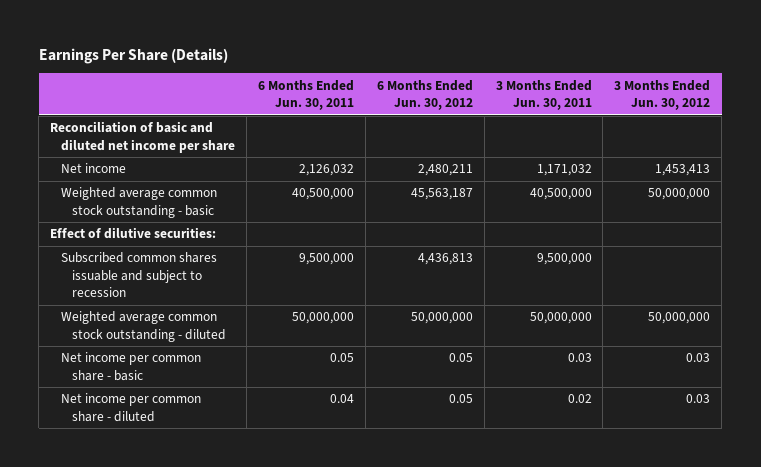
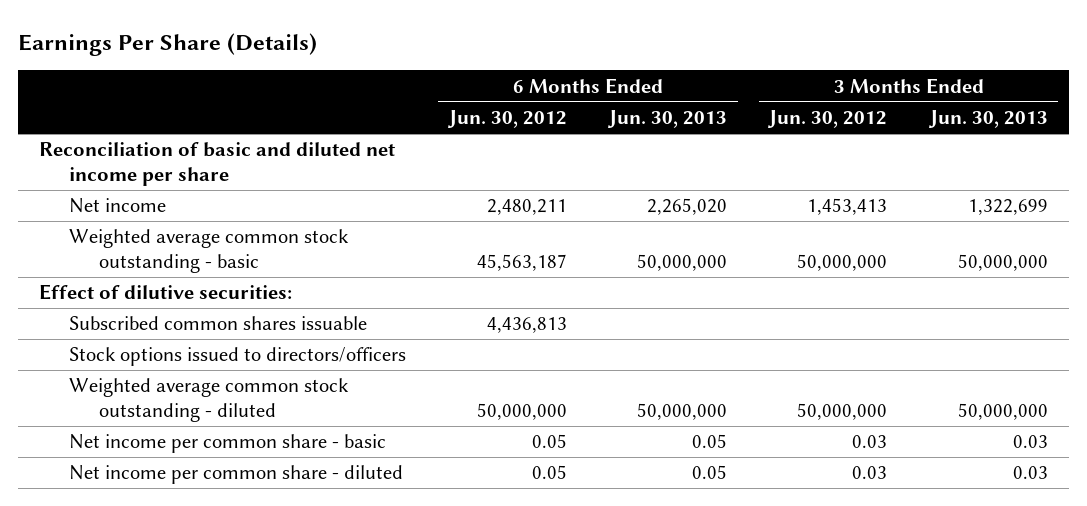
- | 6 Months Ended Jun. 30, 2011 | 6 Months Ended Jun. 30, 2012 | 3 Months Ended Jun. 30, 2011 | 3 Months Ended Jun. 30, 2012
+ | 6 Months Ended Jun. 30, 2012 | 6 Months Ended Jun. 30, 2013 | 3 Months Ended Jun. 30, 2012 | 3 Months Ended Jun. 30, 2013
- Subscribed common shares issuable and subject to recession | 9,500,000 | 4,436,813 | 9,500,000 |
+ Subscribed common shares issuable | 4,436,813 | | |
+ Stock options issued to directors/officers

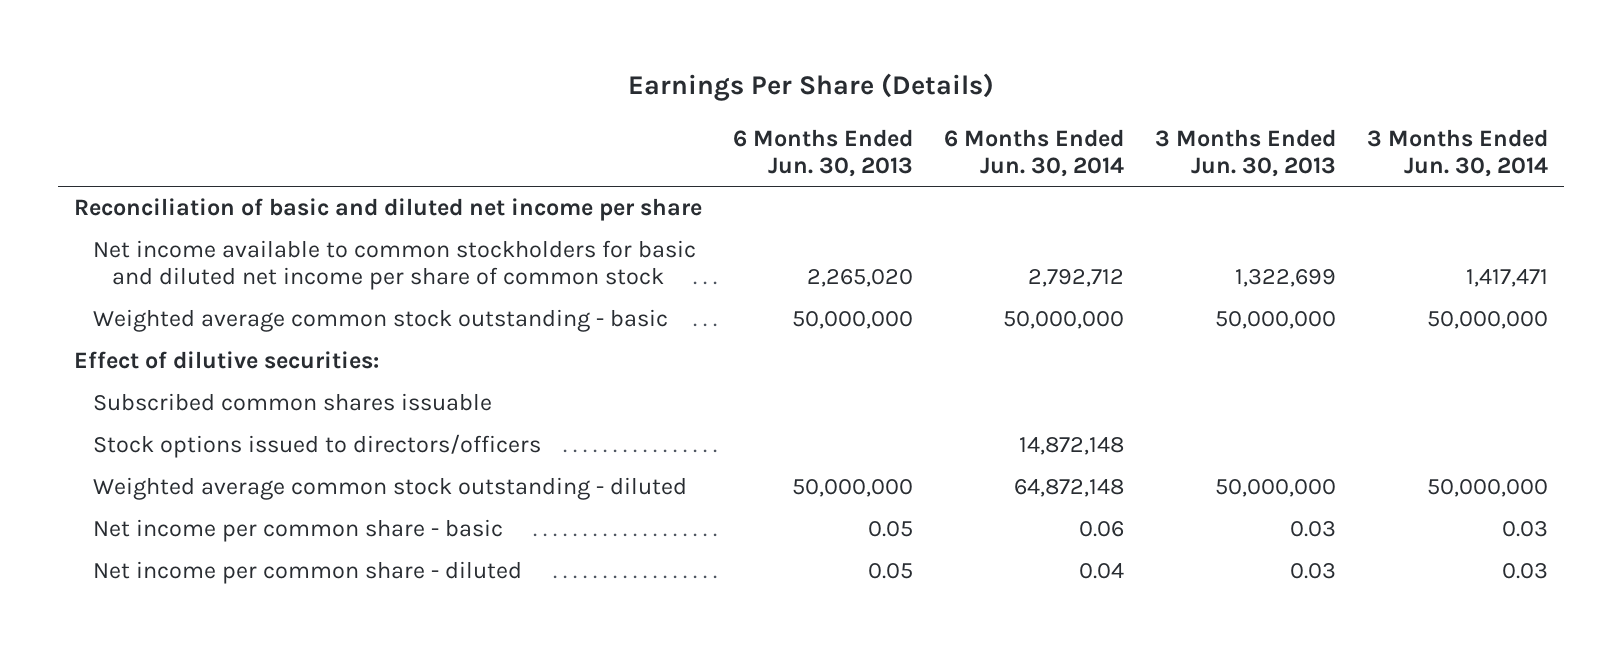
- | 6 Months Ended Jun. 30, 2012 | 6 Months Ended Jun. 30, 2013 | 3 Months Ended Jun. 30, 2012 | 3 Months Ended Jun. 30, 2013
+ | 6 Months Ended Jun. 30, 2013 | 6 Months Ended Jun. 30, 2014 | 3 Months Ended Jun. 30, 2013 | 3 Months Ended Jun. 30, 2014
- Net income | 2,480,211 | 2,265,020 | 1,453,413 | 1,322,699
+ Net income available to common stockholders for basic and diluted net income per share of common stock | 2,265,020 | 2,792,712 | 1,322,699 | 1,417,471

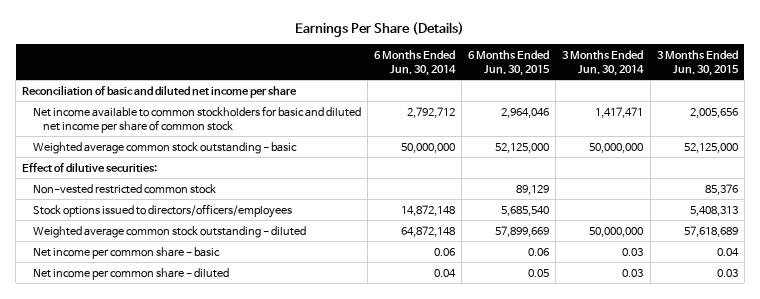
- | 6 Months Ended Jun. 30, 2013 | 6 Months Ended Jun. 30, 2014 | 3 Months Ended Jun. 30, 2013 | 3 Months Ended Jun. 30, 2014
+ | 6 Months Ended Jun. 30, 2014 | 6 Months Ended Jun. 30, 2015 | 3 Months Ended Jun. 30, 2014 | 3 Months Ended Jun. 30, 2015
- Subscribed common shares issuable
- Stock options issued to directors/officers | | 14,872,148 | |
+ Non-vested restricted common stock | | 89,129 | | 85,376
+ Stock options issued to directors/officers/employees | 14,872,148 | 5,685,540 | | 5,408,313

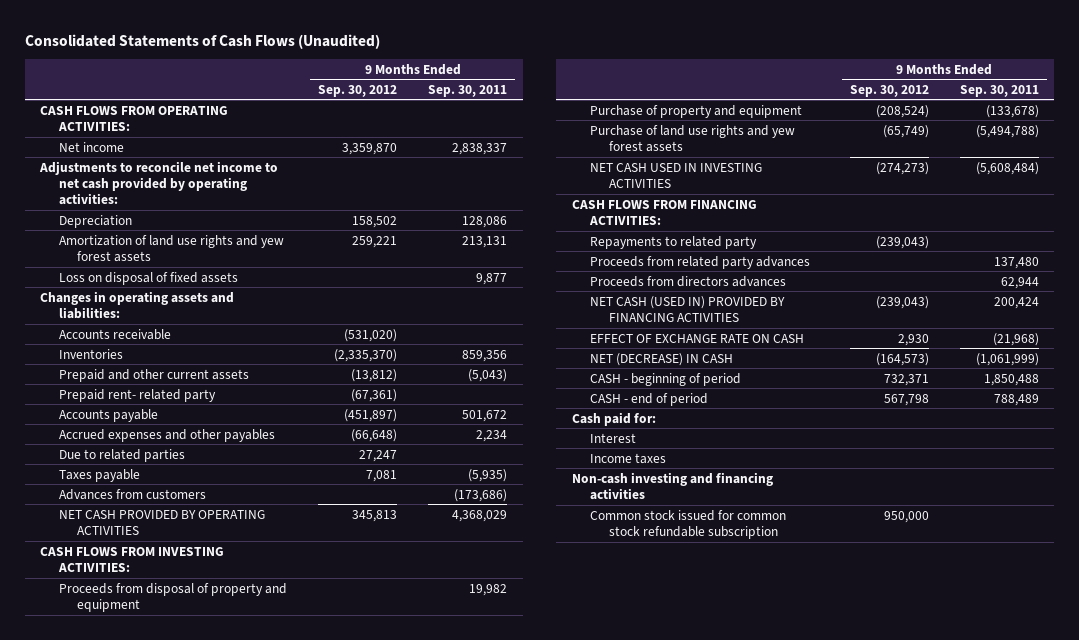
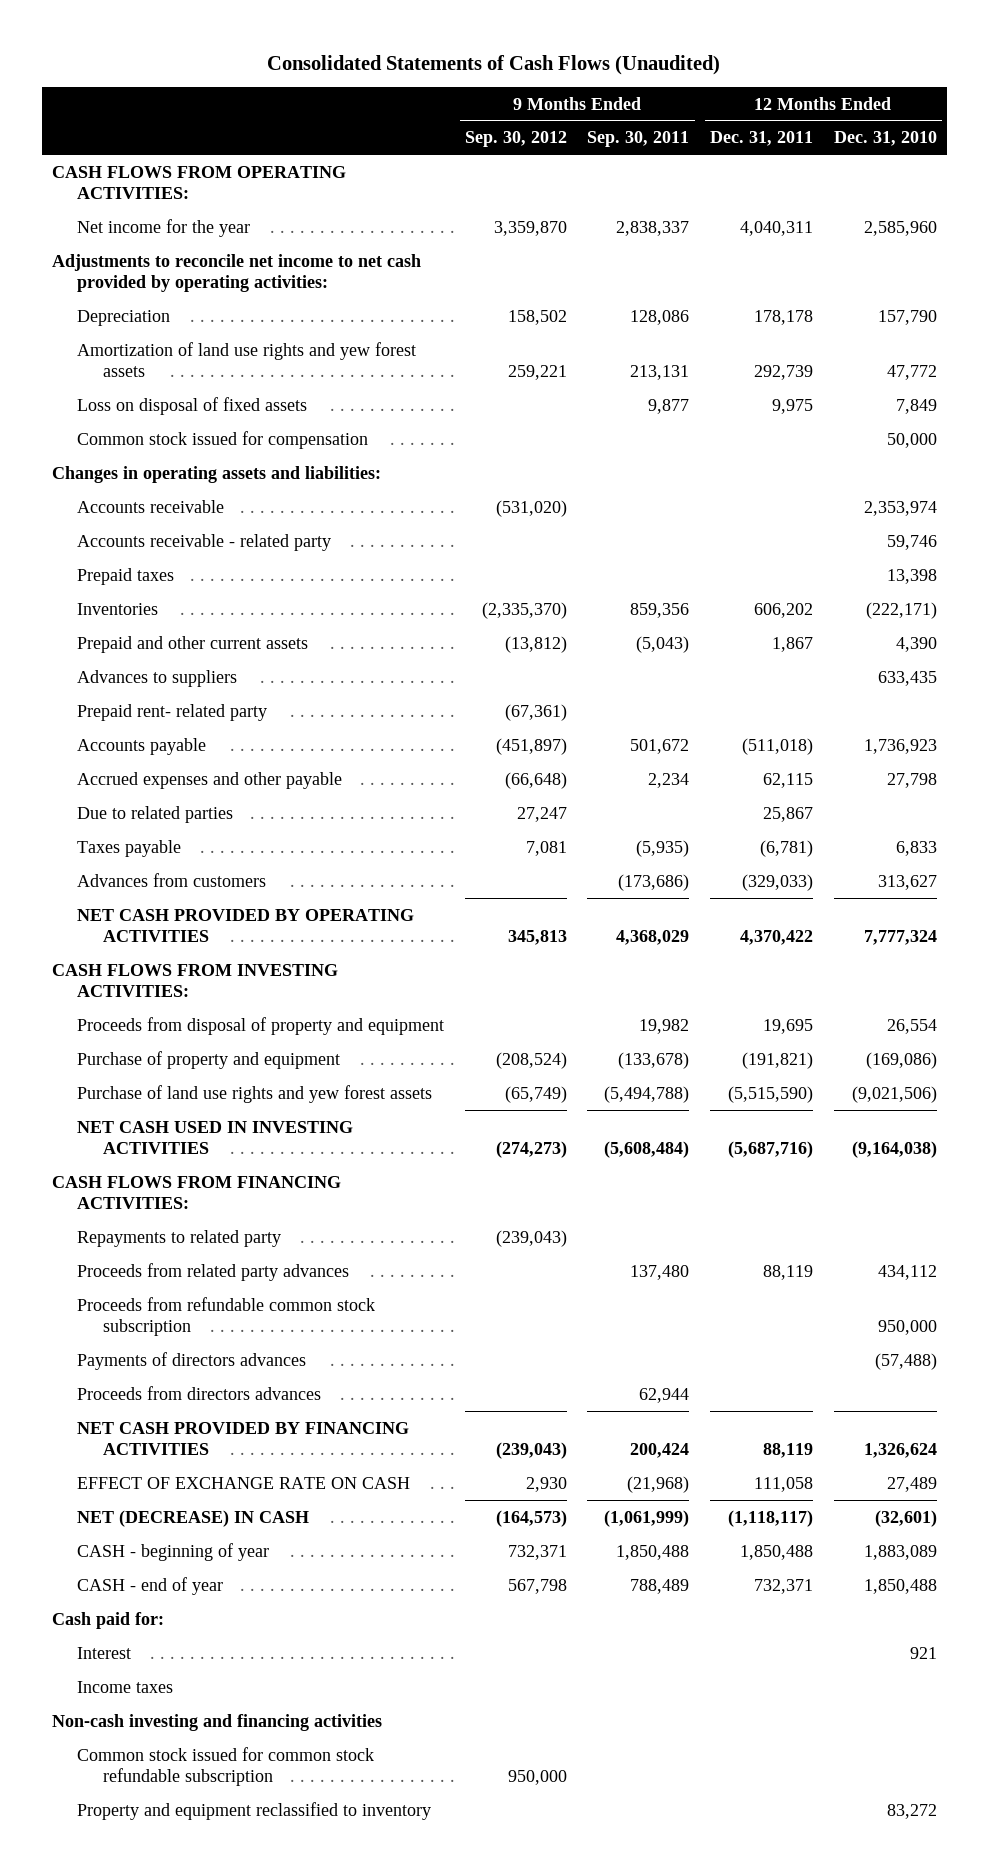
- | 9 Months Ended Sep. 30, 2012 | 9 Months Ended Sep. 30, 2011
+ | 9 Months Ended Sep. 30, 2012 | 9 Months Ended Sep. 30, 2011 | 12 Months Ended Dec. 31, 2011 | 12 Months Ended Dec. 31, 2010
- Net income | 3,359,870 | 2,838,337
+ Net income for the year | 3,359,870 | 2,838,337 | 4,040,311 | 2,585,960
+ Common stock issued for compensation | | | | 50,000
+ Accounts receivable - related party | | | | 59,746
+ Prepaid taxes | | | | 13,398
+ Advances to suppliers | | | | 633,435
- Accrued expenses and other payables | (66,648) | 2,234
+ Accrued expenses and other payable | (66,648) | 2,234 | 62,115 | 27,798
+ Proceeds from refundable common stock subscription | | | | 950,000
+ Payments of directors advances | | | | (57,488)
- NET CASH (USED IN) PROVIDED BY FINANCING ACTIVITIES | (239,043) | 200,424
+ NET CASH PROVIDED BY FINANCING ACTIVITIES | (239,043) | 200,424 | 88,119 | 1,326,624
- CASH - beginning of period | 732,371 | 1,850,488
- CASH - end of period | 567,798 | 788,489
+ CASH - beginning of year | 732,371 | 1,850,488 | 1,850,488 | 1,883,089
+ CASH - end of year | 567,798 | 788,489 | 732,371 | 1,850,488
+ Property and equipment reclassified to inventory | | | | 83,272

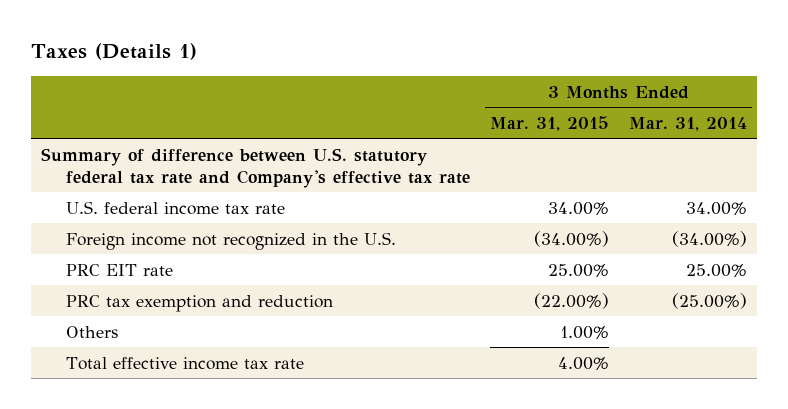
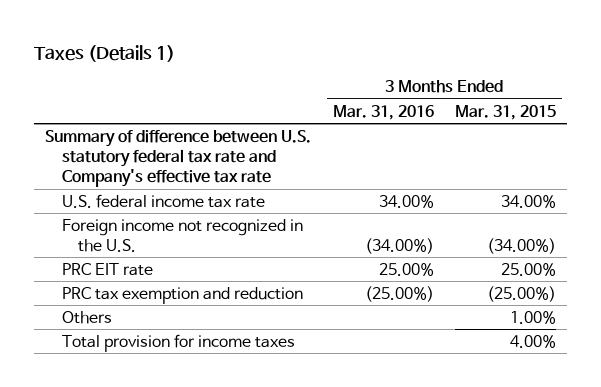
- | 3 Months Ended Mar. 31, 2015 | 3 Months Ended Mar. 31, 2014
+ | 3 Months Ended Mar. 31, 2016 | 3 Months Ended Mar. 31, 2015
- PRC tax exemption and reduction | (22.00%) | (25.00%)
+ PRC tax exemption and reduction | (25.00%) | (25.00%)
- Total effective income tax rate | 4.00% |
+ Total provision for income taxes | | 4.00%

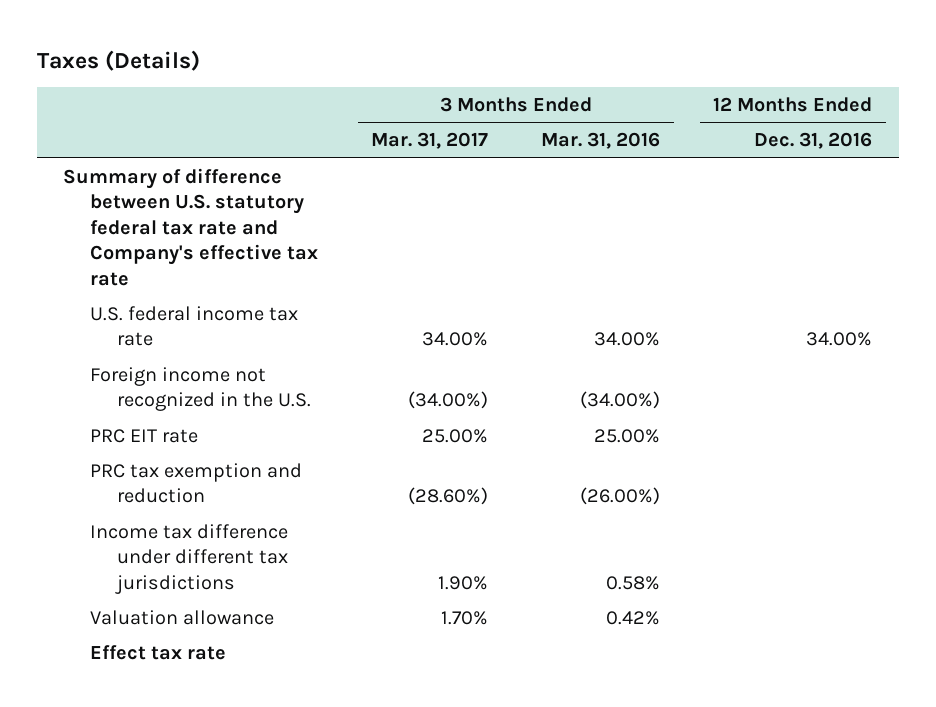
- Taxes (Details 1)
+ Taxes (Details)
- | 3 Months Ended Mar. 31, 2016 | 3 Months Ended Mar. 31, 2015
+ | 3 Months Ended Mar. 31, 2017 | 3 Months Ended Mar. 31, 2016 | 12 Months Ended Dec. 31, 2016
- PRC tax exemption and reduction | (25.00%) | (25.00%)
- Others | | 1.00%
- Total provision for income taxes | | 4.00%
+ PRC tax exemption and reduction | (28.60%) | (26.00%) |
+ Income tax difference under different tax jurisdictions | 1.90% | 0.58% |
+ Valuation allowance | 1.70% | 0.42% |
+ Effect tax rate

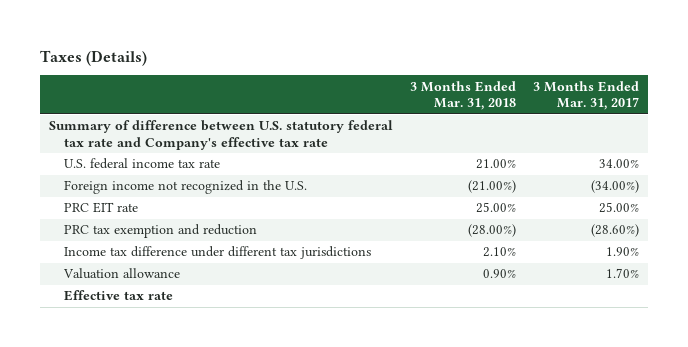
- | 3 Months Ended Mar. 31, 2017 | 3 Months Ended Mar. 31, 2016 | 12 Months Ended Dec. 31, 2016
+ | 3 Months Ended Mar. 31, 2018 | 3 Months Ended Mar. 31, 2017
- Effect tax rate
+ Effective tax rate

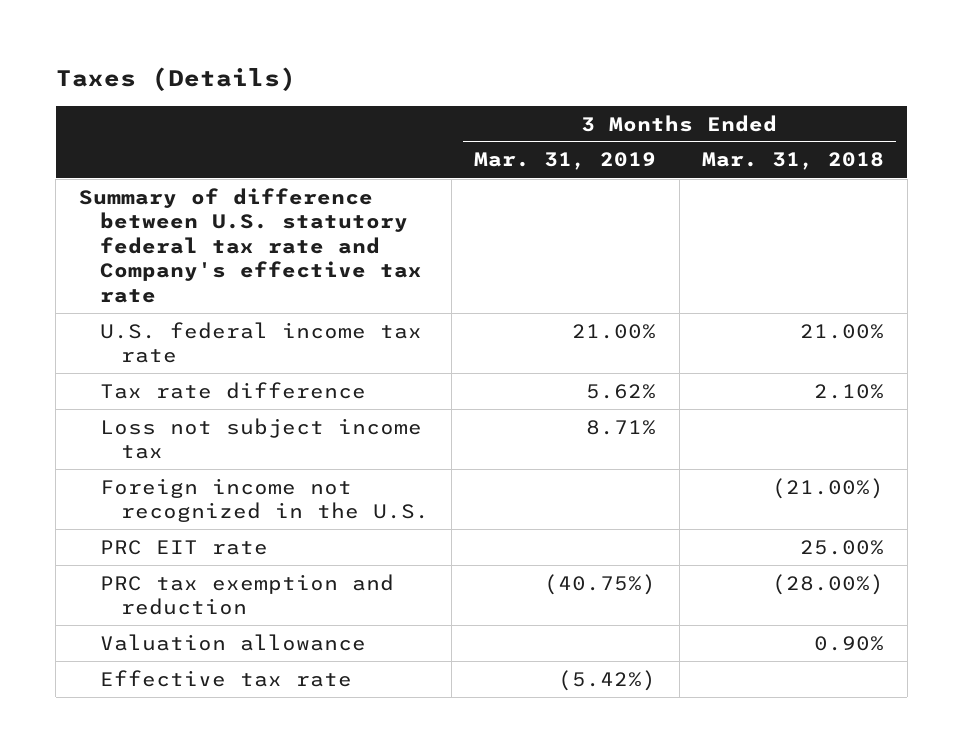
- | 3 Months Ended Mar. 31, 2018 | 3 Months Ended Mar. 31, 2017
+ | 3 Months Ended Mar. 31, 2019 | 3 Months Ended Mar. 31, 2018
+ Tax rate difference | 5.62% | 2.10%
+ Loss not subject income tax | 8.71% |
- Income tax difference under different tax jurisdictions | 2.10% | 1.90%

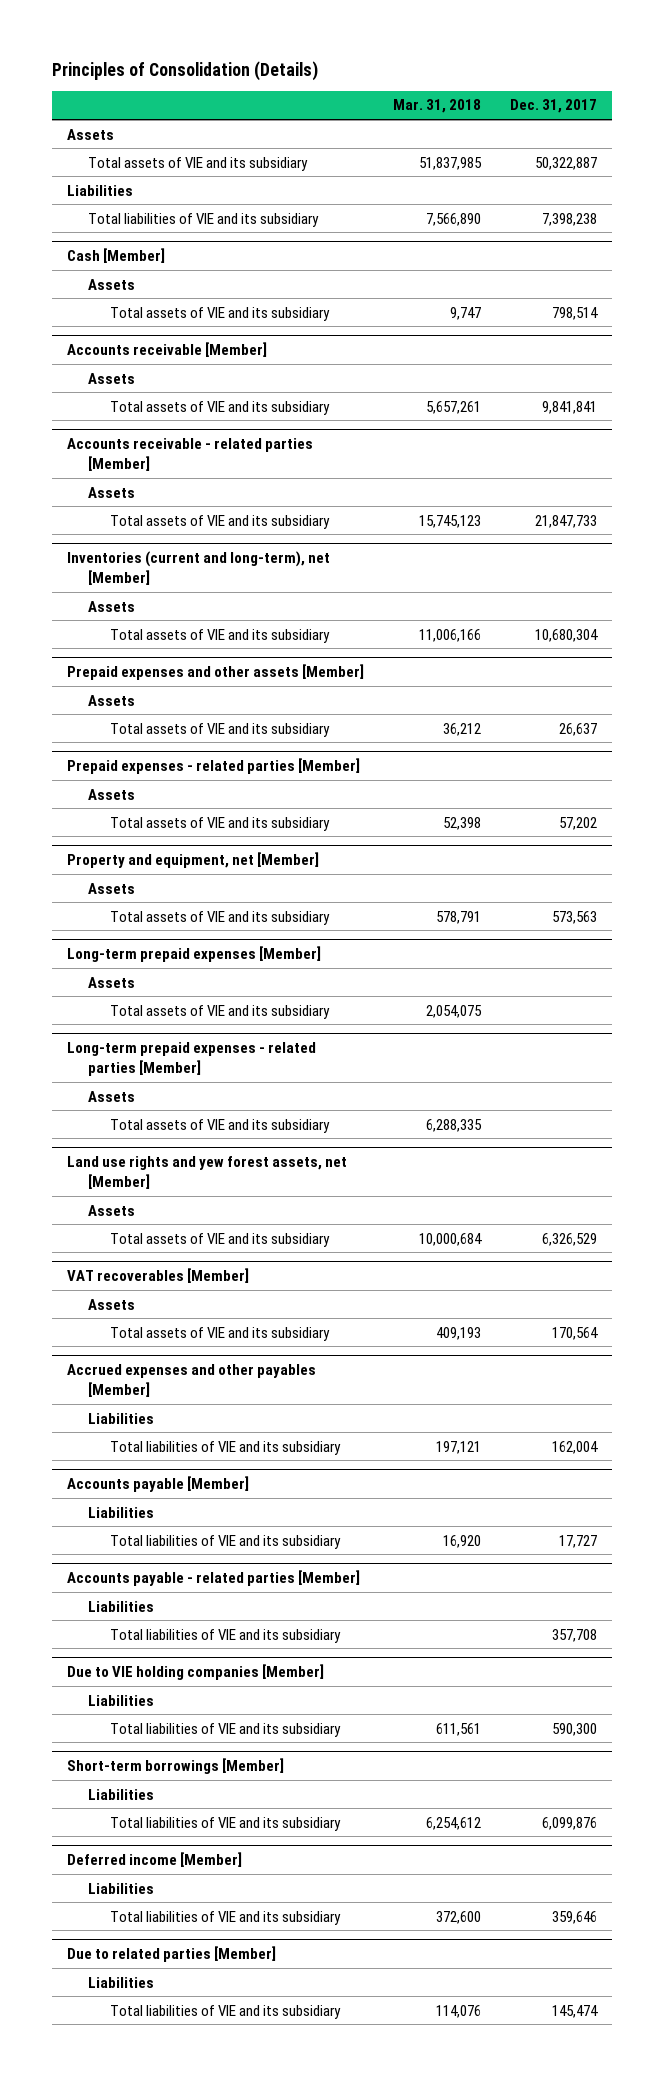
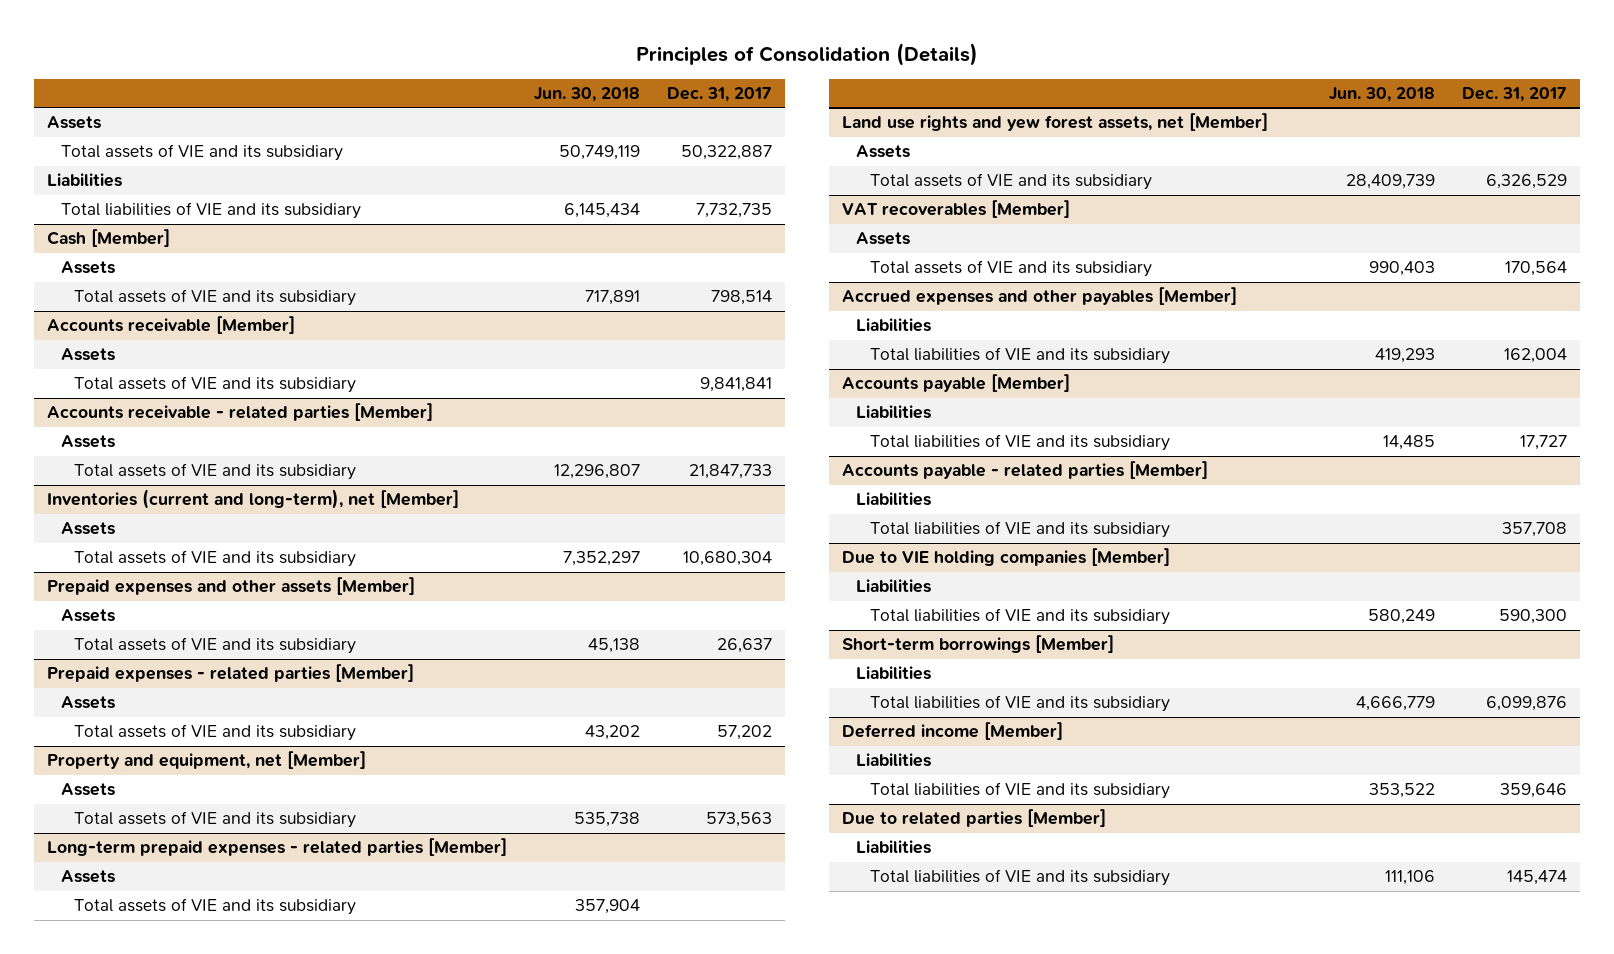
- | Mar. 31, 2018 | Dec. 31, 2017
+ | Jun. 30, 2018 | Dec. 31, 2017
- Total liabilities of VIE and its subsidiary | 7,566,890 | 7,398,238
+ Total liabilities of VIE and its subsidiary | 6,145,434 | 7,732,735
- Long-term prepaid expenses [Member]
- Assets
- Total assets of VIE and its subsidiary | 2,054,075 |

